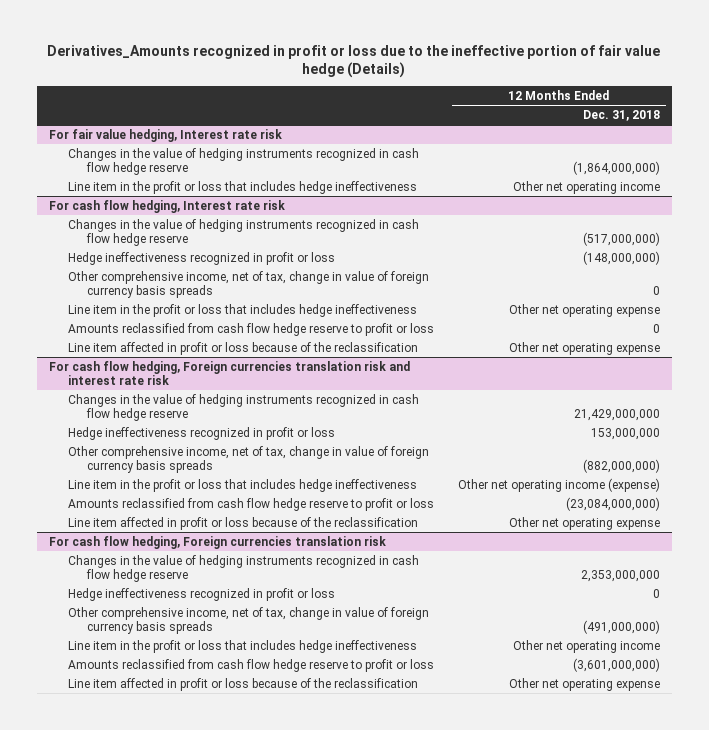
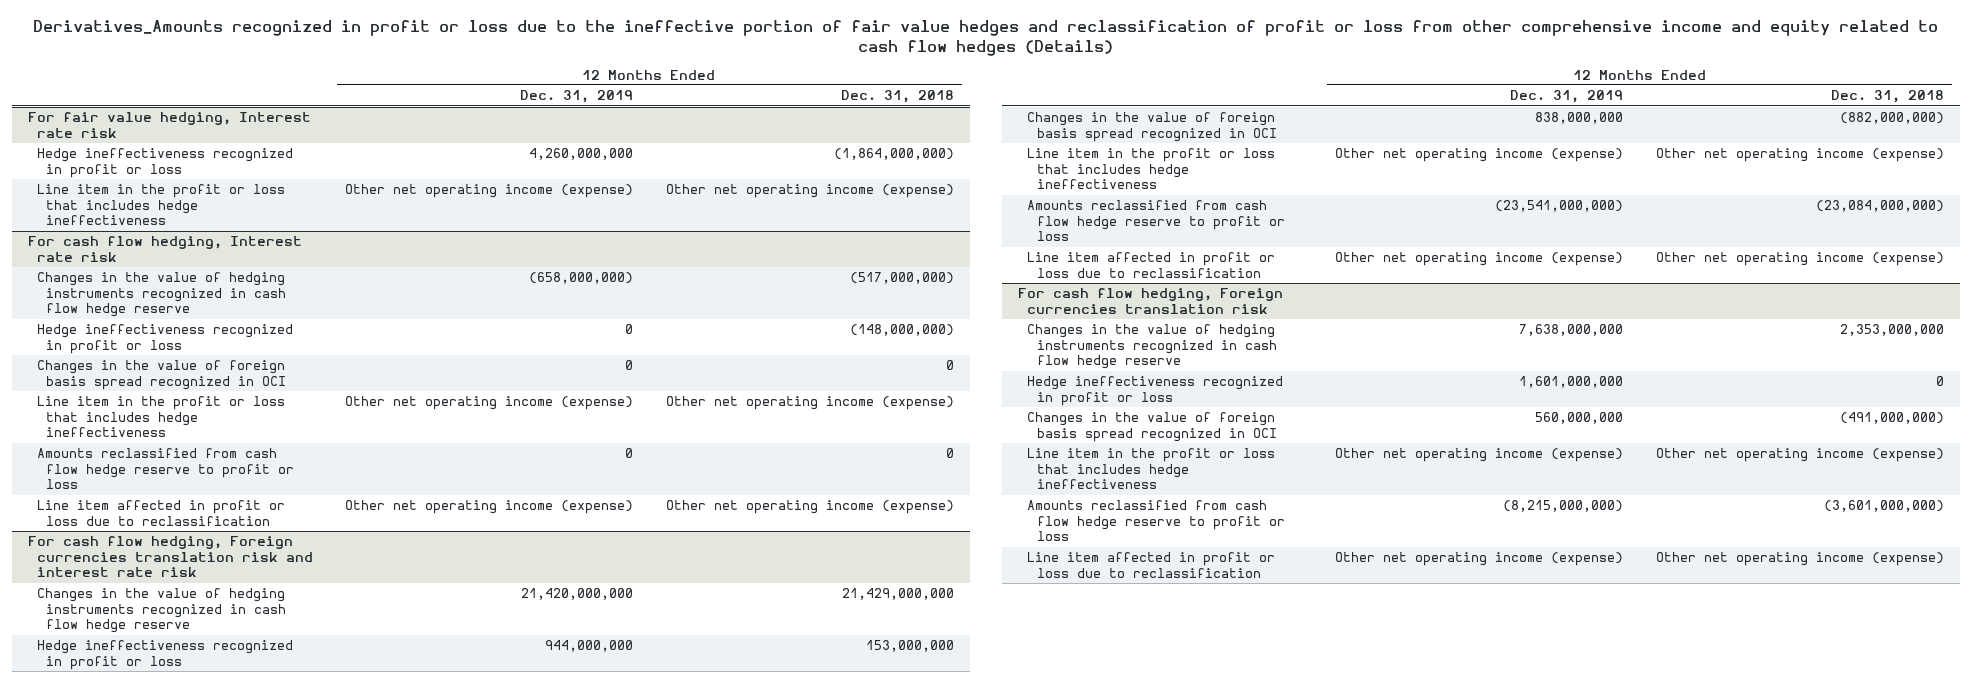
- Derivatives_Amounts recognized in profit or loss due to the ineffective portion of fair value hedge (Details)
+ Derivatives_Amounts recognized in profit or loss due to the ineffective portion of fair value hedges and reclassification of profit or loss from other comprehensive income and equity related to cash flow hedges (Details)
- | 12 Months Ended Dec. 31, 2018
+ | 12 Months Ended Dec. 31, 2019 | 12 Months Ended Dec. 31, 2018
@ For fair value hedging, Interest rate risk
- Changes in the value of hedging instruments recognized in cash flow hedge reserve | (1,864,000,000)
- Line item in the profit or loss that includes hedge ineffectiveness | Other net operating income
+ Hedge ineffectiveness recognized in profit or loss | 4,260,000,000 | (1,864,000,000)
+ Line item in the profit or loss that includes hedge ineffectiveness | Other net operating income (expense) | Other net operating income (expense)
@ For cash flow hedging, Interest rate risk
- Other comprehensive income, net of tax, change in value of foreign currency basis spreads | 0
- Line item in the profit or loss that includes hedge ineffectiveness | Other net operating expense
+ Changes in the value of foreign basis spread recognized in OCI | 0 | 0
+ Line item in the profit or loss that includes hedge ineffectiveness | Other net operating income (expense) | Other net operating income (expense)
- Line item affected in profit or loss because of the reclassification | Other net operating expense
+ Line item affected in profit or loss due to reclassification | Other net operating income (expense) | Other net operating income (expense)
@ For cash flow hedging, Foreign currencies translation risk and interest rate risk
- Other comprehensive income, net of tax, change in value of foreign currency basis spreads | (882,000,000)
+ Changes in the value of foreign basis spread recognized in OCI | 838,000,000 | (882,000,000)
- Line item affected in profit or loss because of the reclassification | Other net operating expense
+ Line item affected in profit or loss due to reclassification | Other net operating income (expense) | Other net operating income (expense)
@ For cash flow hedging, Foreign currencies translation risk
- Other comprehensive income, net of tax, change in value of foreign currency basis spreads | (491,000,000)
- Line item in the profit or loss that includes hedge ineffectiveness | Other net operating income
+ Changes in the value of foreign basis spread recognized in OCI | 560,000,000 | (491,000,000)
+ Line item in the profit or loss that includes hedge ineffectiveness | Other net operating income (expense) | Other net operating income (expense)
- Line item affected in profit or loss because of the reclassification | Other net operating expense
+ Line item affected in profit or loss due to reclassification | Other net operating income (expense) | Other net operating income (expense)

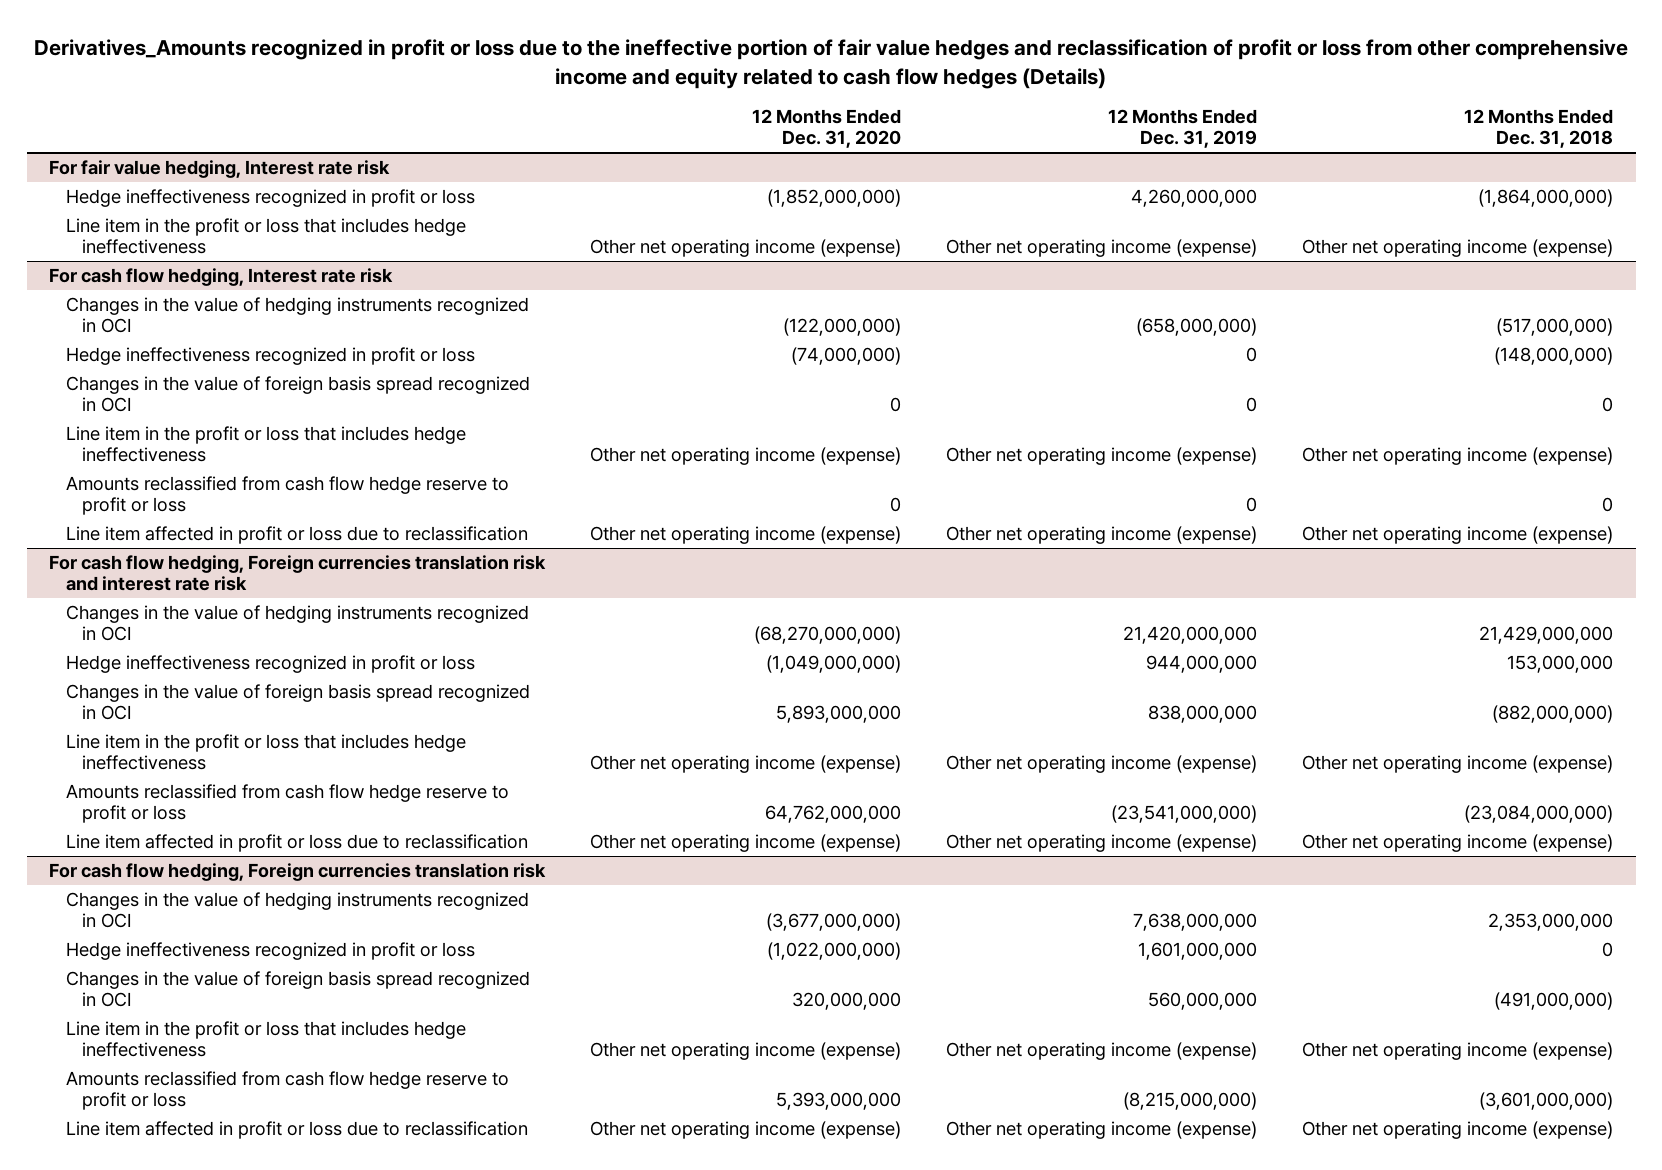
- | 12 Months Ended Dec. 31, 2019 | 12 Months Ended Dec. 31, 2018
+ | 12 Months Ended Dec. 31, 2020 | 12 Months Ended Dec. 31, 2019 | 12 Months Ended Dec. 31, 2018
@ For cash flow hedging, Interest rate risk
- Changes in the value of hedging instruments recognized in cash flow hedge reserve | (658,000,000) | (517,000,000)
+ Changes in the value of hedging instruments recognized in OCI | (122,000,000) | (658,000,000) | (517,000,000)
@ For cash flow hedging, Foreign currencies translation risk and interest rate risk
- Changes in the value of hedging instruments recognized in cash flow hedge reserve | 21,420,000,000 | 21,429,000,000
+ Changes in the value of hedging instruments recognized in OCI | (68,270,000,000) | 21,420,000,000 | 21,429,000,000
@ For cash flow hedging, Foreign currencies translation risk
- Changes in the value of hedging instruments recognized in cash flow hedge reserve | 7,638,000,000 | 2,353,000,000
+ Changes in the value of hedging instruments recognized in OCI | (3,677,000,000) | 7,638,000,000 | 2,353,000,000

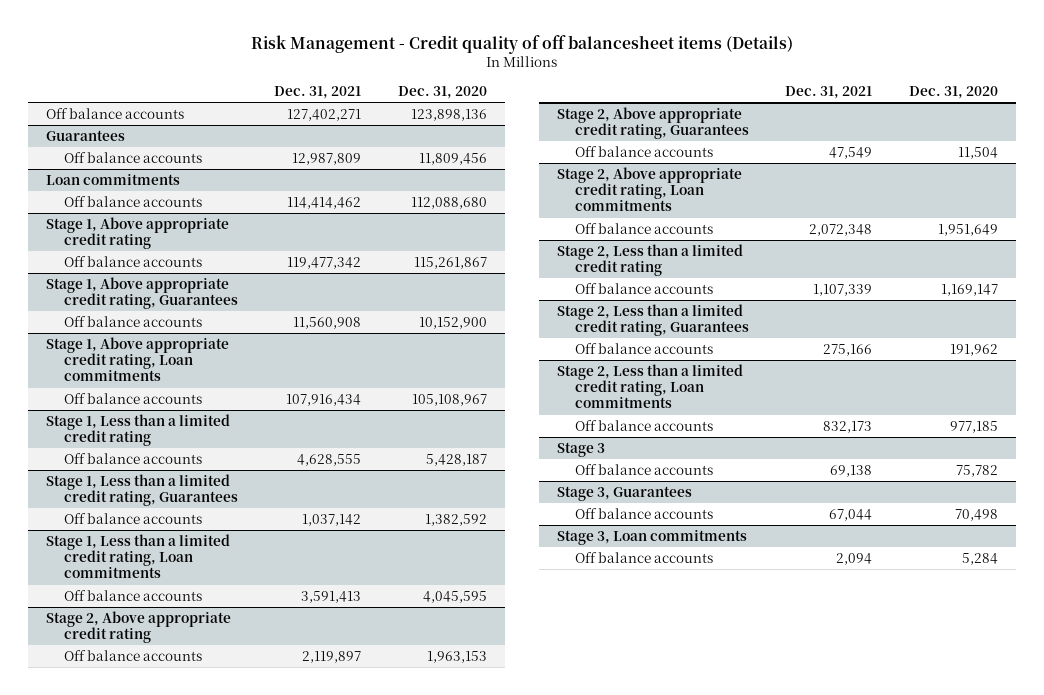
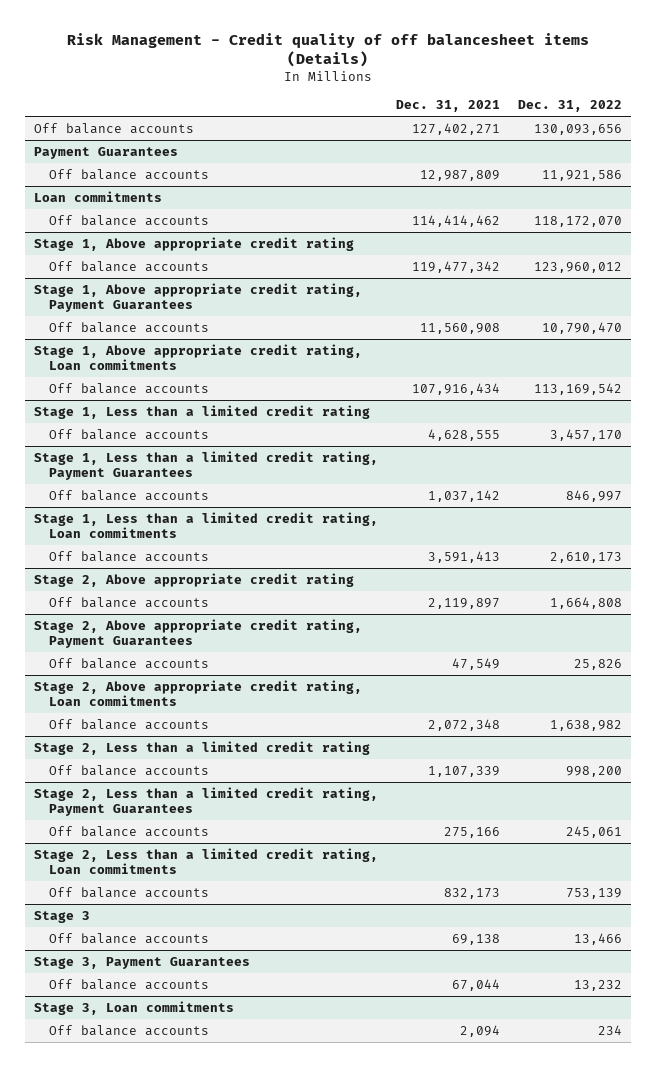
- | Dec. 31, 2021 | Dec. 31, 2020
+ | Dec. 31, 2021 | Dec. 31, 2022
- Guarantees
+ Payment Guarantees
- Stage 1, Above appropriate credit rating, Guarantees
+ Stage 1, Above appropriate credit rating, Payment Guarantees
- Stage 1, Less than a limited credit rating, Guarantees
+ Stage 1, Less than a limited credit rating, Payment Guarantees
- Stage 2, Above appropriate credit rating, Guarantees
+ Stage 2, Above appropriate credit rating, Payment Guarantees
- Stage 2, Less than a limited credit rating, Guarantees
+ Stage 2, Less than a limited credit rating, Payment Guarantees
- Stage 3, Guarantees
+ Stage 3, Payment Guarantees

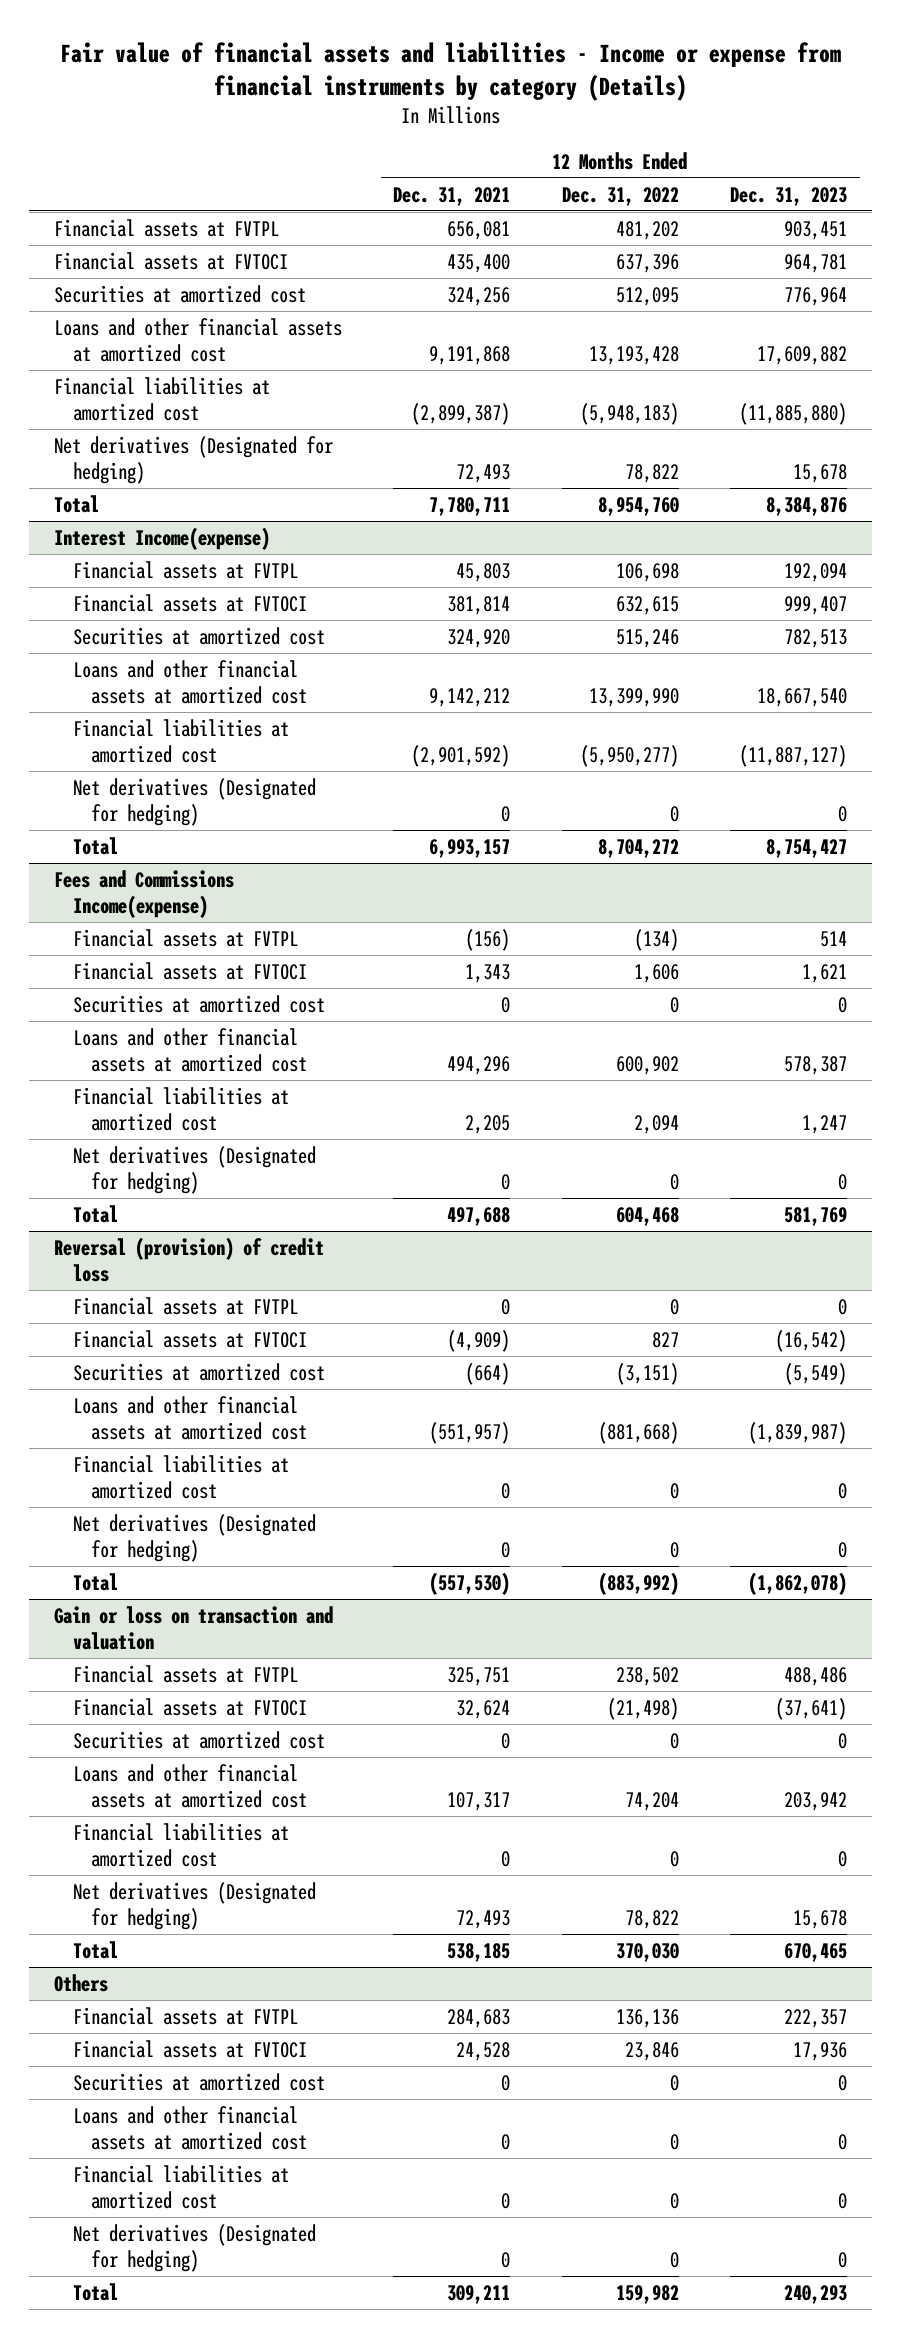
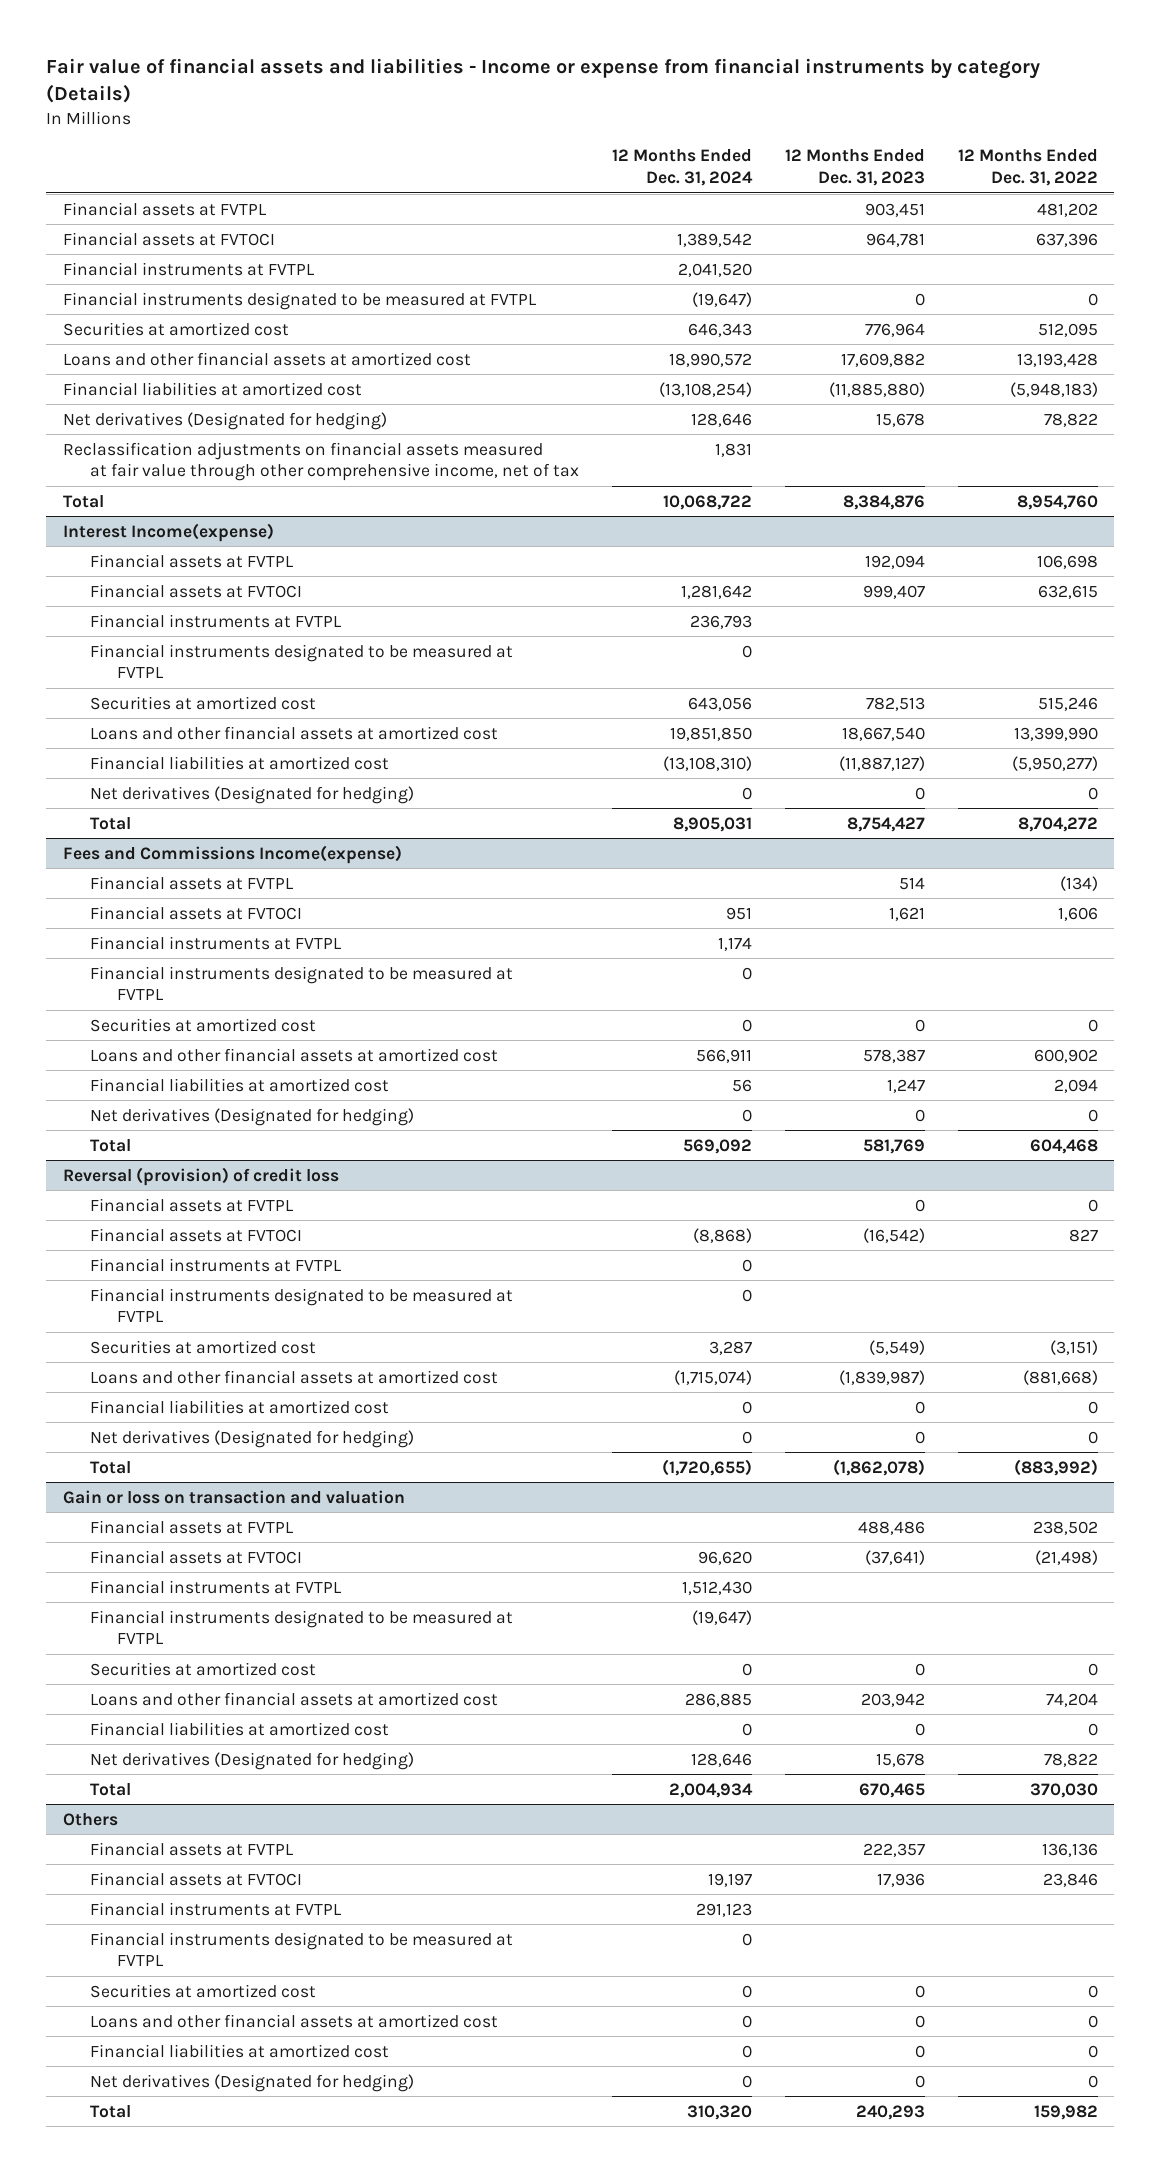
- | 12 Months Ended Dec. 31, 2021 | 12 Months Ended Dec. 31, 2022 | 12 Months Ended Dec. 31, 2023
+ | 12 Months Ended Dec. 31, 2024 | 12 Months Ended Dec. 31, 2023 | 12 Months Ended Dec. 31, 2022
+ Financial instruments at FVTPL | 2,041,520 | |
+ Financial instruments designated to be measured at FVTPL | (19,647) | 0 | 0
+ Reclassification adjustments on financial assets measured at fair value through other comprehensive income, net of tax | 1,831 | |
@ Interest Income(expense)
+ Financial instruments at FVTPL | 236,793 | |
+ Financial instruments designated to be measured at FVTPL | 0 | |
@ Fees and Commissions Income(expense)
+ Financial instruments at FVTPL | 1,174 | |
+ Financial instruments designated to be measured at FVTPL | 0 | |
@ Reversal (provision) of credit loss
+ Financial instruments at FVTPL | 0 | |
+ Financial instruments designated to be measured at FVTPL | 0 | |
@ Gain or loss on transaction and valuation
+ Financial instruments at FVTPL | 1,512,430 | |
+ Financial instruments designated to be measured at FVTPL | (19,647) | |
@ Others
+ Financial instruments at FVTPL | 291,123 | |
+ Financial instruments designated to be measured at FVTPL | 0 | |

